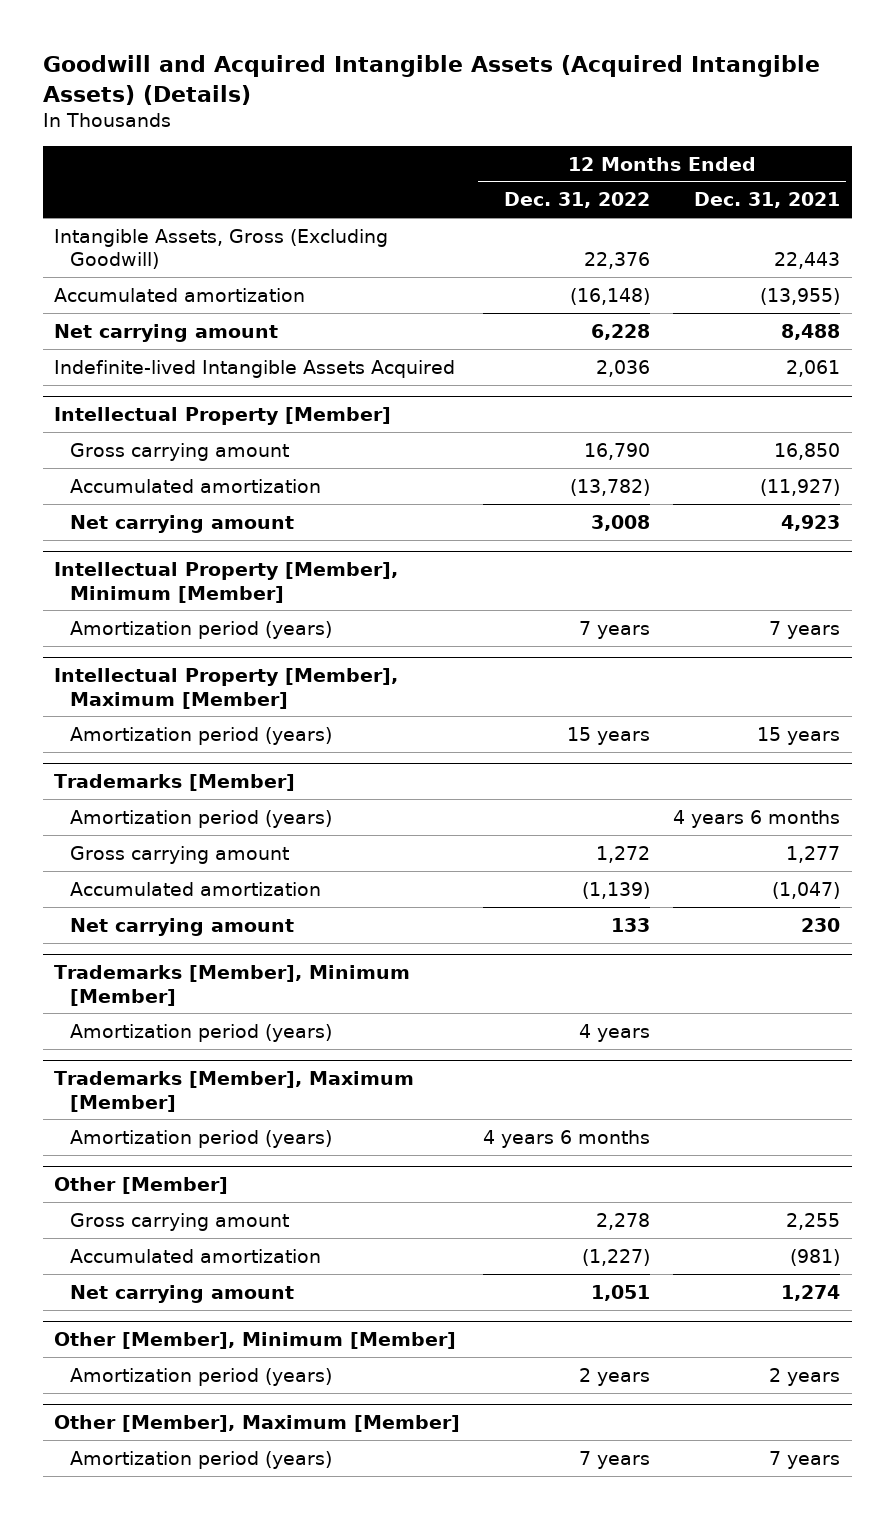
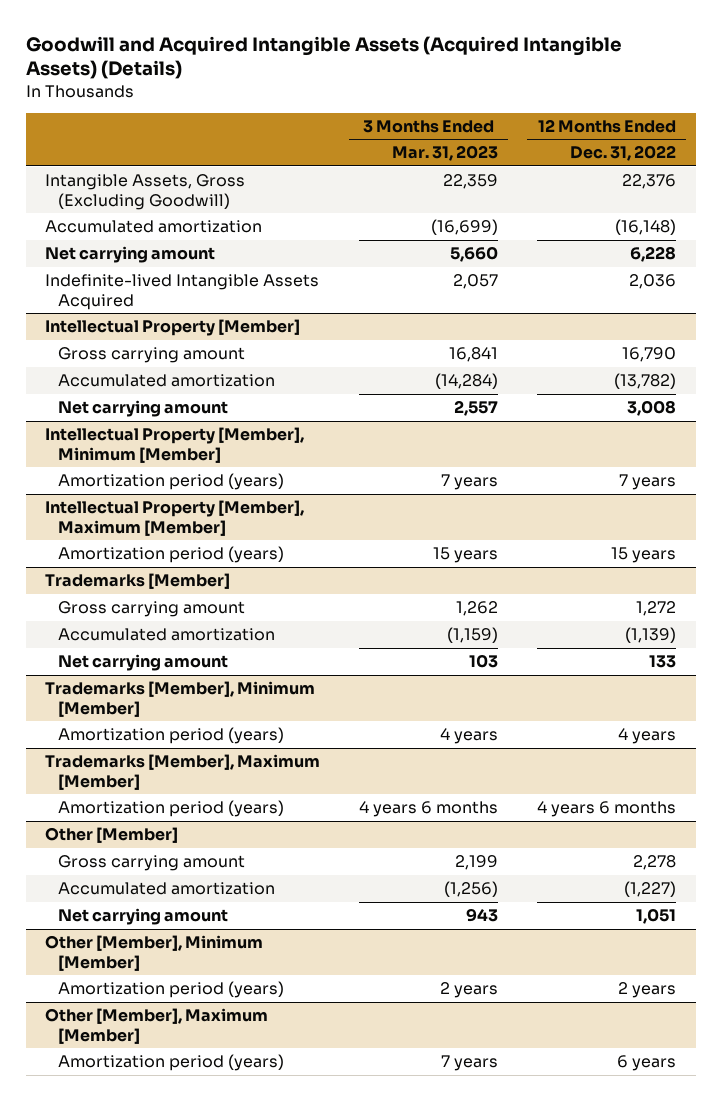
- | 12 Months Ended Dec. 31, 2022 | 12 Months Ended Dec. 31, 2021
+ | 3 Months Ended Mar. 31, 2023 | 12 Months Ended Dec. 31, 2022
@ Trademarks [Member]
- Amortization period (years) | | 4 years 6 months
@ Other [Member], Maximum [Member]
- Amortization period (years) | 7 years | 7 years
+ Amortization period (years) | 7 years | 6 years

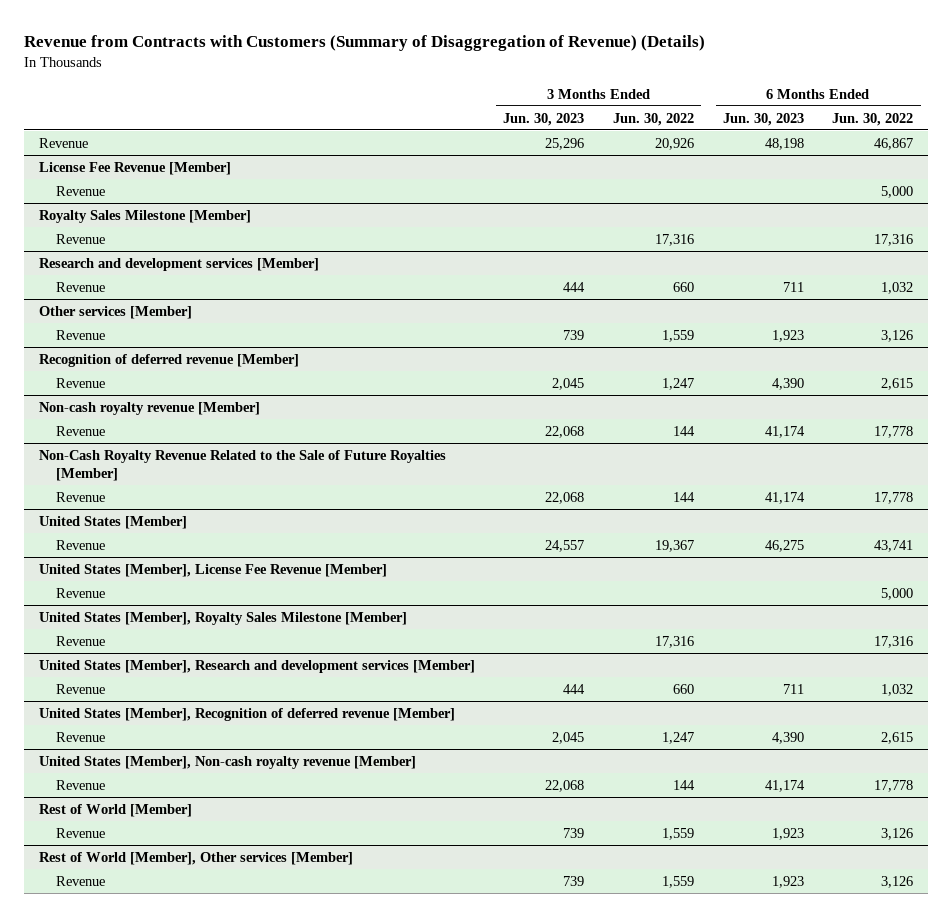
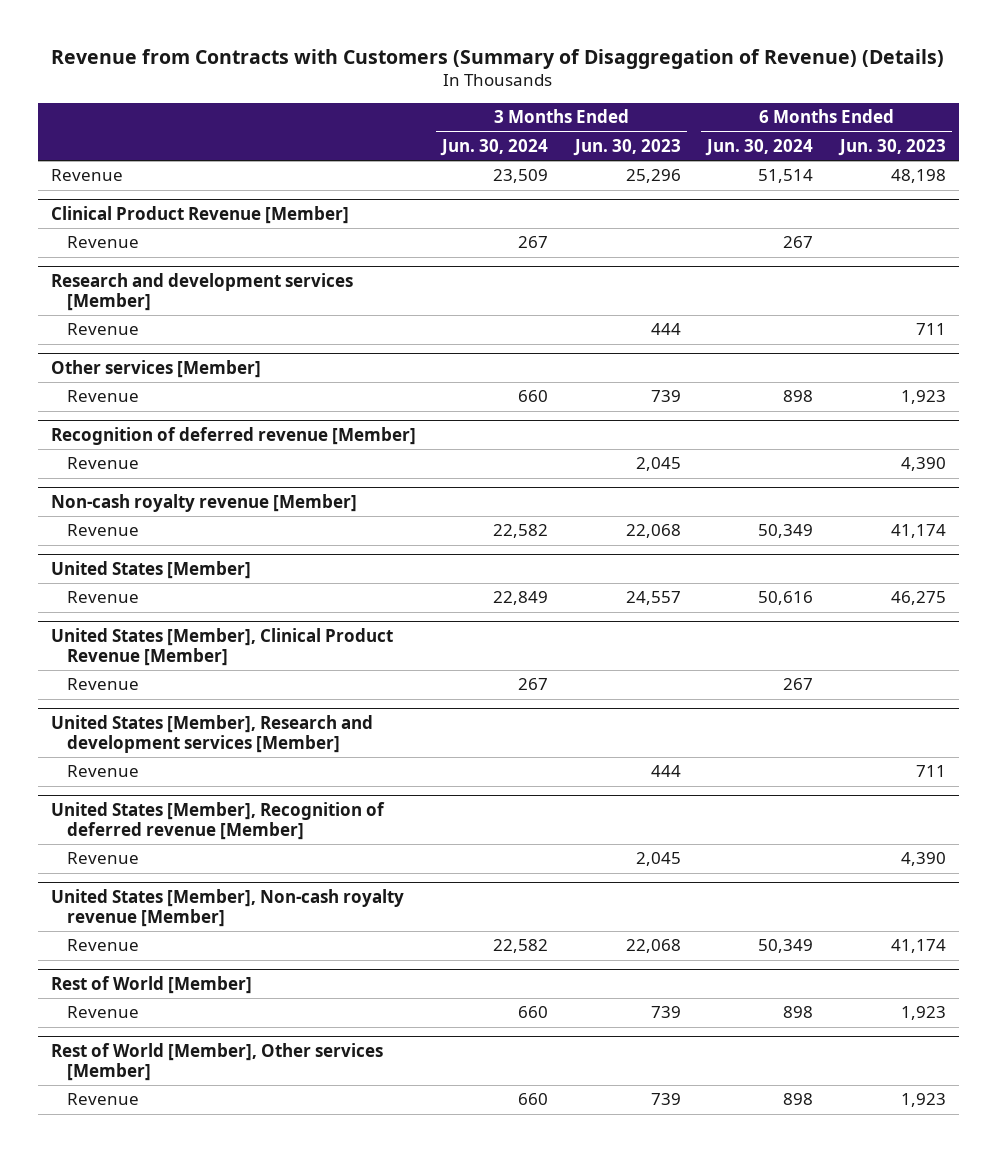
- | 3 Months Ended Jun. 30, 2023 | 3 Months Ended Jun. 30, 2022 | 6 Months Ended Jun. 30, 2023 | 6 Months Ended Jun. 30, 2022
+ | 3 Months Ended Jun. 30, 2024 | 3 Months Ended Jun. 30, 2023 | 6 Months Ended Jun. 30, 2024 | 6 Months Ended Jun. 30, 2023
- License Fee Revenue [Member]
- Revenue | | | | 5,000
- Royalty Sales Milestone [Member]
+ Clinical Product Revenue [Member]
- Non-Cash Royalty Revenue Related to the Sale of Future Royalties [Member]
- Revenue | 22,068 | 144 | 41,174 | 17,778
- United States [Member], License Fee Revenue [Member]
- Revenue | | | | 5,000
- United States [Member], Royalty Sales Milestone [Member]
+ United States [Member], Clinical Product Revenue [Member]

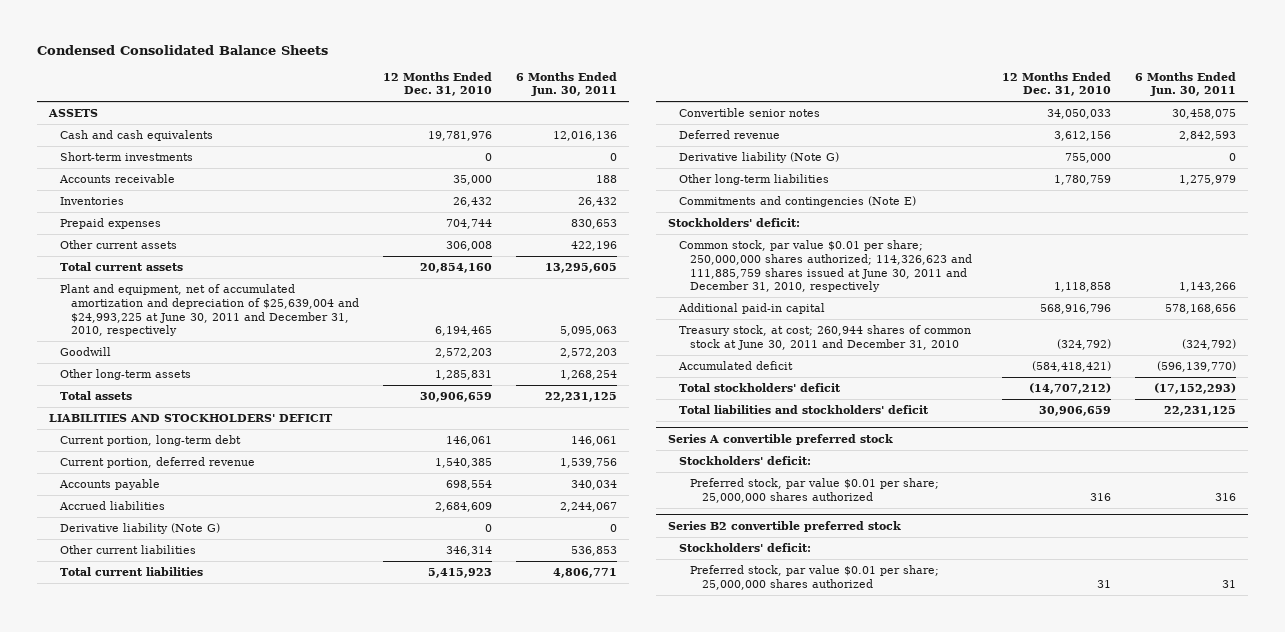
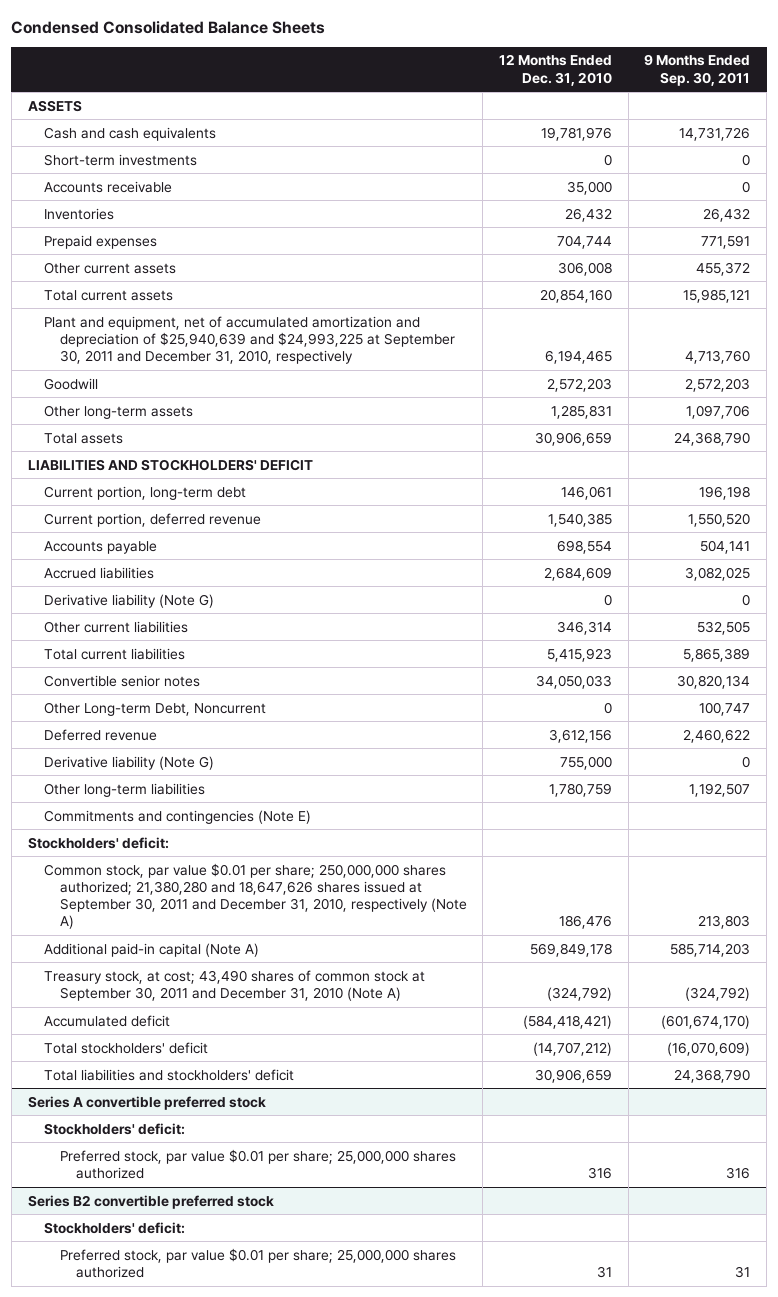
- | 12 Months Ended Dec. 31, 2010 | 6 Months Ended Jun. 30, 2011
+ | 12 Months Ended Dec. 31, 2010 | 9 Months Ended Sep. 30, 2011
- Plant and equipment, net of accumulated amortization and depreciation of $25,639,004 and $24,993,225 at June 30, 2011 and December 31, 2010, respectively | 6,194,465 | 5,095,063
+ Plant and equipment, net of accumulated amortization and depreciation of $25,940,639 and $24,993,225 at September 30, 2011 and December 31, 2010, respectively | 6,194,465 | 4,713,760
+ Other Long-term Debt, Noncurrent | 0 | 100,747
- Common stock, par value $0.01 per share; 250,000,000 shares authorized; 114,326,623 and 111,885,759 shares issued at June 30, 2011 and December 31, 2010, respectively | 1,118,858 | 1,143,266
- Additional paid-in capital | 568,916,796 | 578,168,656
- Treasury stock, at cost; 260,944 shares of common stock at June 30, 2011 and December 31, 2010 | (324,792) | (324,792)
+ Common stock, par value $0.01 per share; 250,000,000 shares authorized; 21,380,280 and 18,647,626 shares issued at September 30, 2011 and December 31, 2010, respectively (Note A) | 186,476 | 213,803
+ Additional paid-in capital (Note A) | 569,849,178 | 585,714,203
+ Treasury stock, at cost; 43,490 shares of common stock at September 30, 2011 and December 31, 2010 (Note A) | (324,792) | (324,792)

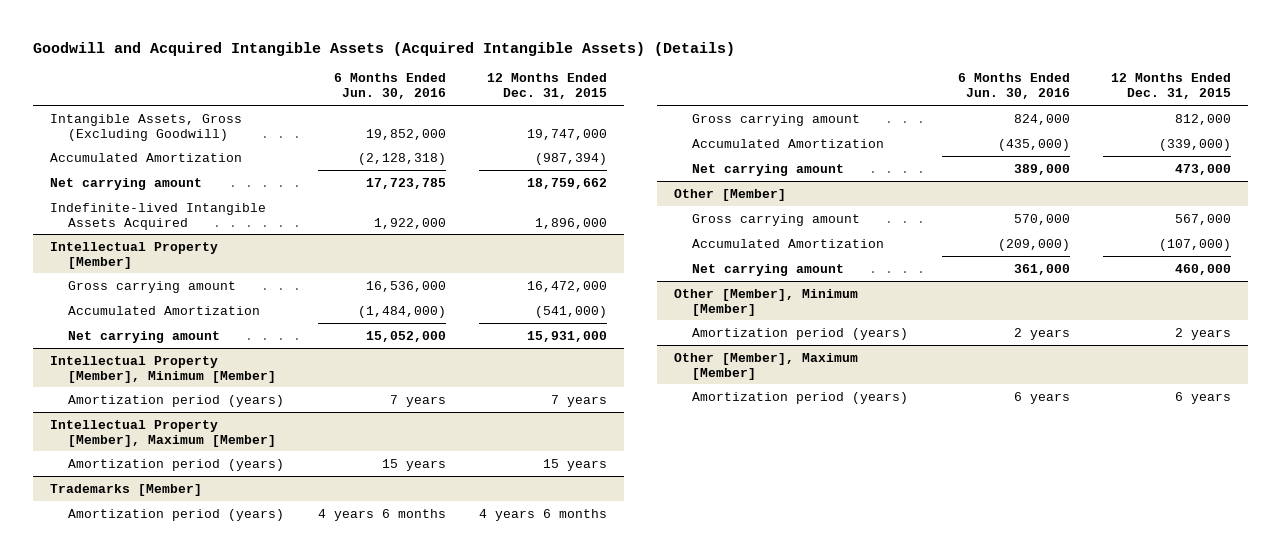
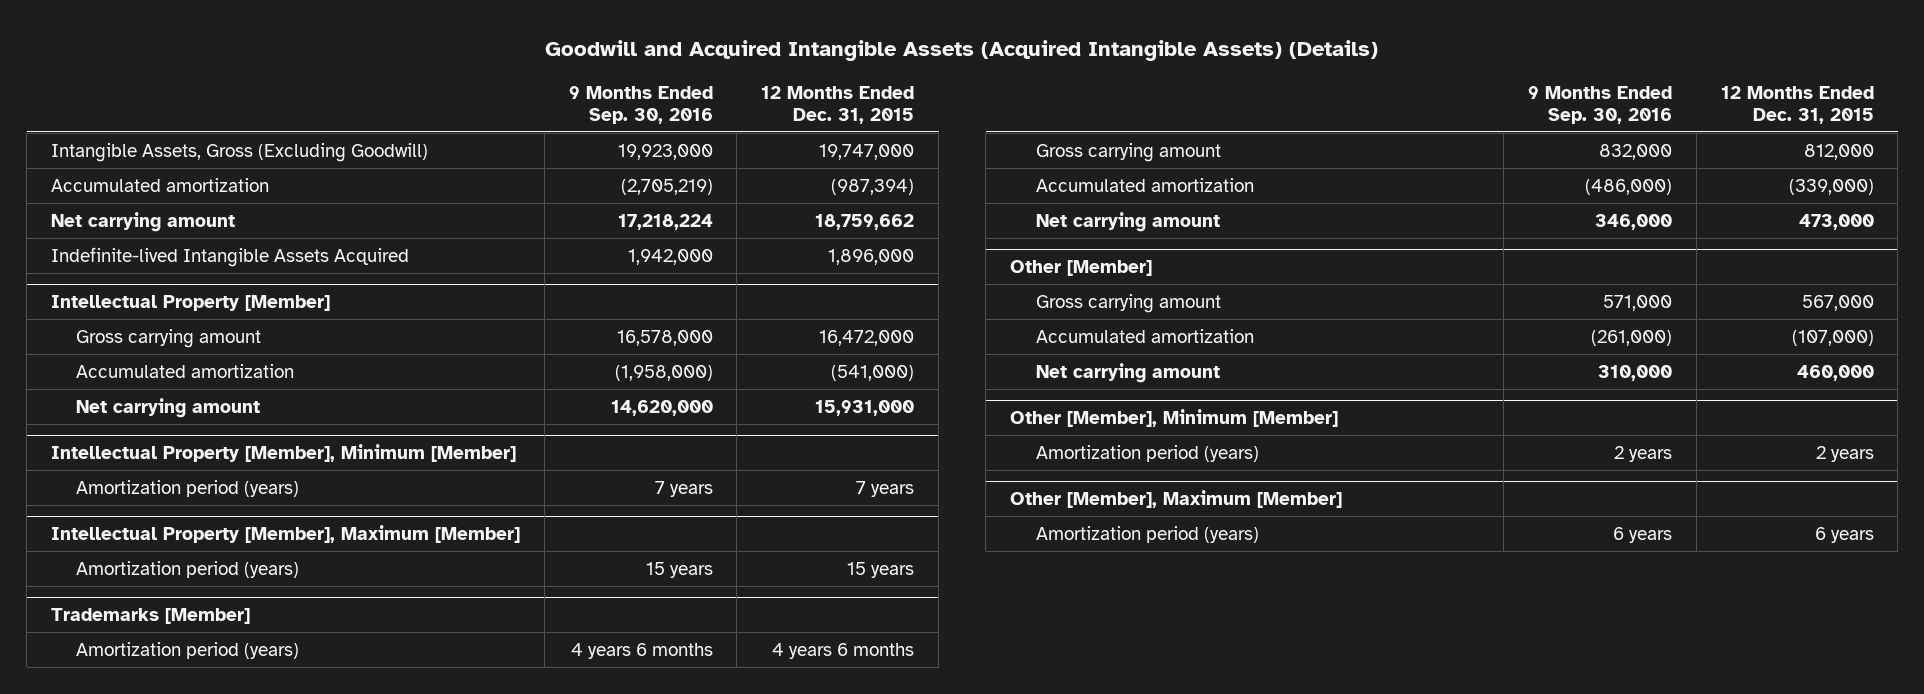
- | 6 Months Ended Jun. 30, 2016 | 12 Months Ended Dec. 31, 2015
+ | 9 Months Ended Sep. 30, 2016 | 12 Months Ended Dec. 31, 2015
- Accumulated Amortization | (2,128,318) | (987,394)
+ Accumulated amortization | (2,705,219) | (987,394)
@ Intellectual Property [Member]
- Accumulated Amortization | (1,484,000) | (541,000)
+ Accumulated amortization | (1,958,000) | (541,000)
@ Trademarks [Member]
- Accumulated Amortization | (435,000) | (339,000)
+ Accumulated amortization | (486,000) | (339,000)
@ Other [Member]
- Accumulated Amortization | (209,000) | (107,000)
+ Accumulated amortization | (261,000) | (107,000)

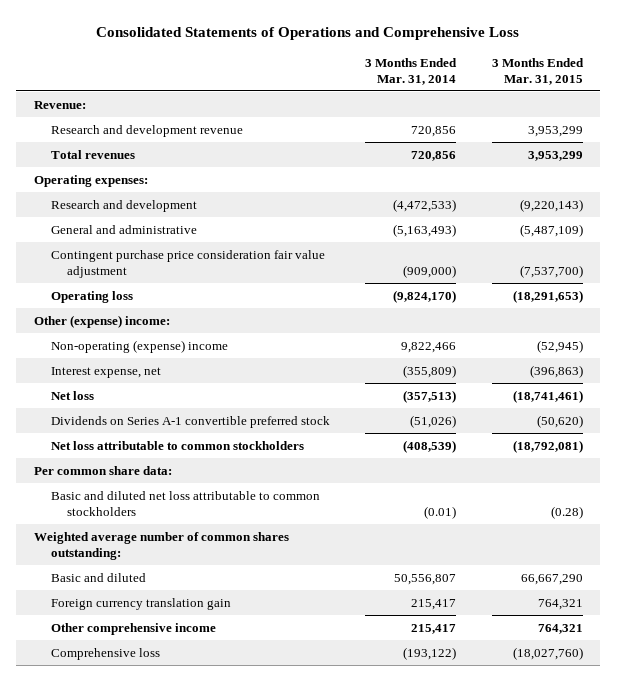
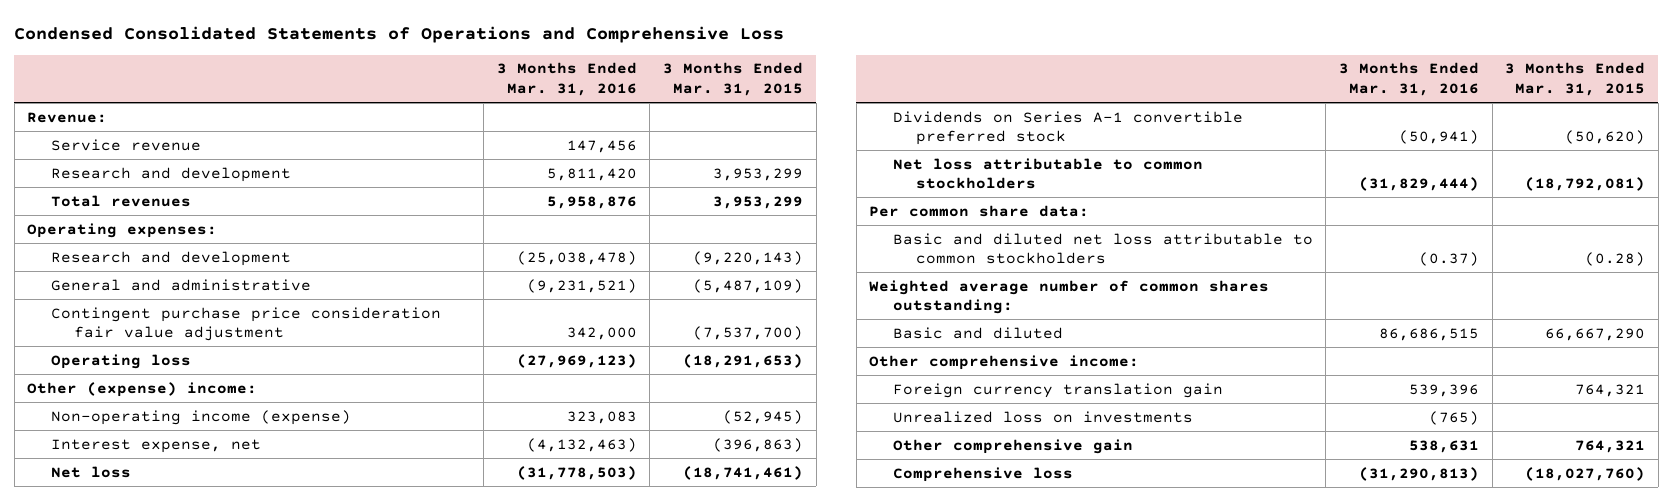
- Consolidated Statements of Operations and Comprehensive Loss
+ Condensed Consolidated Statements of Operations and Comprehensive Loss
- | 3 Months Ended Mar. 31, 2014 | 3 Months Ended Mar. 31, 2015
+ | 3 Months Ended Mar. 31, 2016 | 3 Months Ended Mar. 31, 2015
- Research and development revenue | 720,856 | 3,953,299
+ Service revenue | 147,456 |
+ Research and development | 5,811,420 | 3,953,299
- Non-operating (expense) income | 9,822,466 | (52,945)
+ Non-operating income (expense) | 323,083 | (52,945)
+ Other comprehensive income:
- Other comprehensive income | 215,417 | 764,321
+ Unrealized loss on investments | (765) |
+ Other comprehensive gain | 538,631 | 764,321

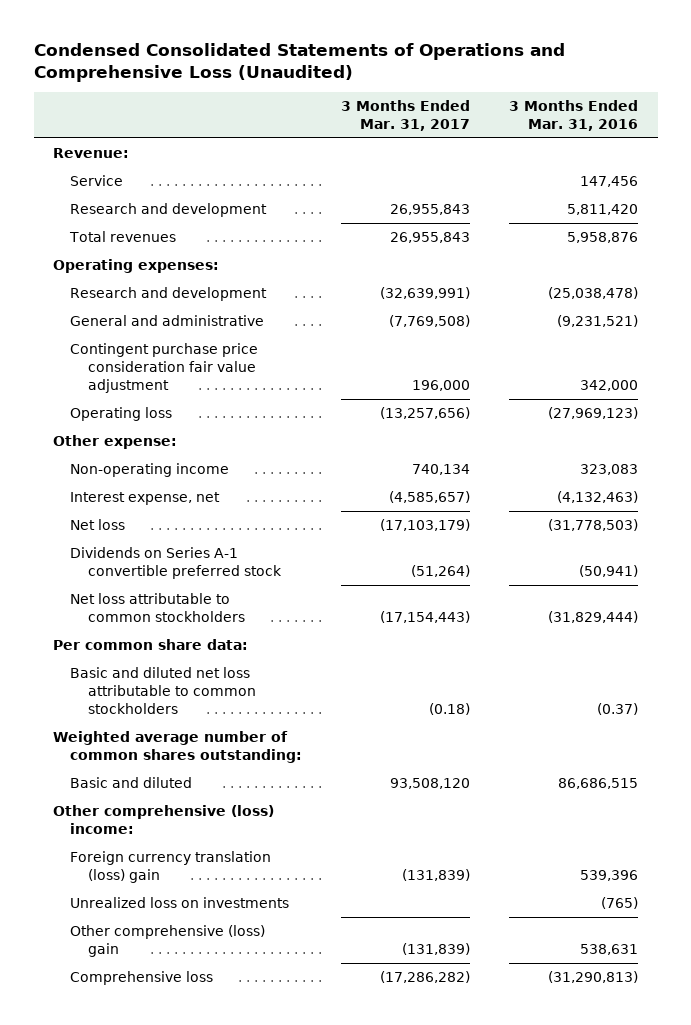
- Condensed Consolidated Statements of Operations and Comprehensive Loss
+ Condensed Consolidated Statements of Operations and Comprehensive Loss (Unaudited)
- | 3 Months Ended Mar. 31, 2016 | 3 Months Ended Mar. 31, 2015
+ | 3 Months Ended Mar. 31, 2017 | 3 Months Ended Mar. 31, 2016
- Service revenue | 147,456 |
+ Service | | 147,456
- Other (expense) income:
- Non-operating income (expense) | 323,083 | (52,945)
+ Other expense:
+ Non-operating income | 740,134 | 323,083
- Other comprehensive income:
- Foreign currency translation gain | 539,396 | 764,321
+ Other comprehensive (loss) income:
+ Foreign currency translation (loss) gain | (131,839) | 539,396
- Other comprehensive gain | 538,631 | 764,321
+ Other comprehensive (loss) gain | (131,839) | 538,631

